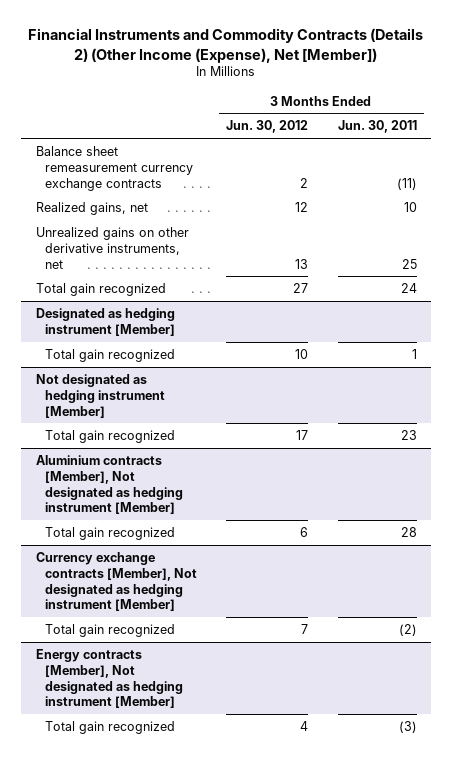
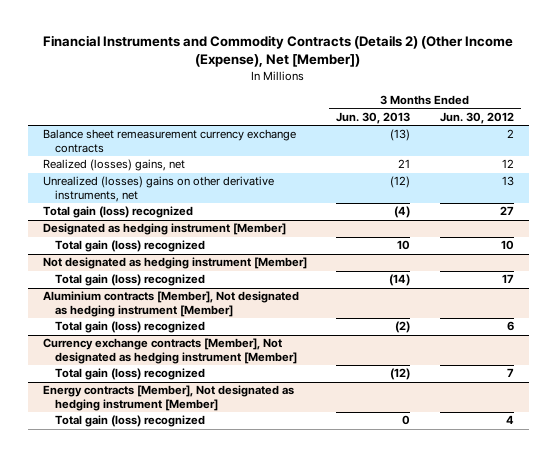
- | 3 Months Ended Jun. 30, 2012 | 3 Months Ended Jun. 30, 2011
+ | 3 Months Ended Jun. 30, 2013 | 3 Months Ended Jun. 30, 2012
- Realized gains, net | 12 | 10
- Unrealized gains on other derivative instruments, net | 13 | 25
- Total gain recognized | 27 | 24
+ Realized (losses) gains, net | 21 | 12
+ Unrealized (losses) gains on other derivative instruments, net | (12) | 13
+ Total gain (loss) recognized | (4) | 27
@ Designated as hedging instrument [Member]
- Total gain recognized | 10 | 1
+ Total gain (loss) recognized | 10 | 10
@ Not designated as hedging instrument [Member]
- Total gain recognized | 17 | 23
+ Total gain (loss) recognized | (14) | 17
@ Aluminium contracts [Member], Not designated as hedging instrument [Member]
- Total gain recognized | 6 | 28
+ Total gain (loss) recognized | (2) | 6
@ Currency exchange contracts [Member], Not designated as hedging instrument [Member]
- Total gain recognized | 7 | (2)
+ Total gain (loss) recognized | (12) | 7
@ Energy contracts [Member], Not designated as hedging instrument [Member]
- Total gain recognized | 4 | (3)
+ Total gain (loss) recognized | 0 | 4

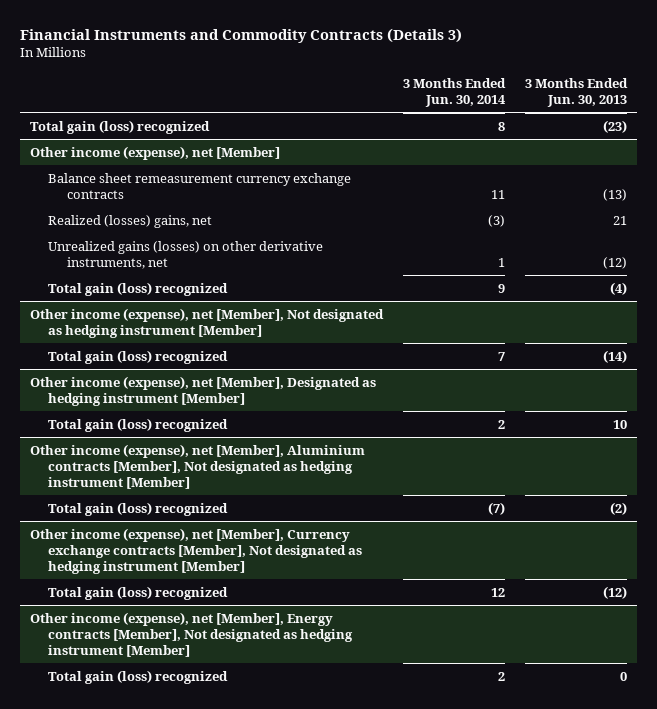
- Financial Instruments and Commodity Contracts (Details 2) (Other Income (Expense), Net [Member])
+ Financial Instruments and Commodity Contracts (Details 3)
- | 3 Months Ended Jun. 30, 2013 | 3 Months Ended Jun. 30, 2012
+ | 3 Months Ended Jun. 30, 2014 | 3 Months Ended Jun. 30, 2013
+ Total gain (loss) recognized | 8 | (23)
+ Other income (expense), net [Member]
- Unrealized (losses) gains on other derivative instruments, net | (12) | 13
+ Unrealized gains (losses) on other derivative instruments, net | 1 | (12)
- Designated as hedging instrument [Member]
- Total gain (loss) recognized | 10 | 10
- Not designated as hedging instrument [Member]
+ Other income (expense), net [Member], Not designated as hedging instrument [Member]
- Aluminium contracts [Member], Not designated as hedging instrument [Member]
+ Other income (expense), net [Member], Designated as hedging instrument [Member]
+ Total gain (loss) recognized | 2 | 10
+ Other income (expense), net [Member], Aluminium contracts [Member], Not designated as hedging instrument [Member]
- Currency exchange contracts [Member], Not designated as hedging instrument [Member]
+ Other income (expense), net [Member], Currency exchange contracts [Member], Not designated as hedging instrument [Member]
- Energy contracts [Member], Not designated as hedging instrument [Member]
+ Other income (expense), net [Member], Energy contracts [Member], Not designated as hedging instrument [Member]

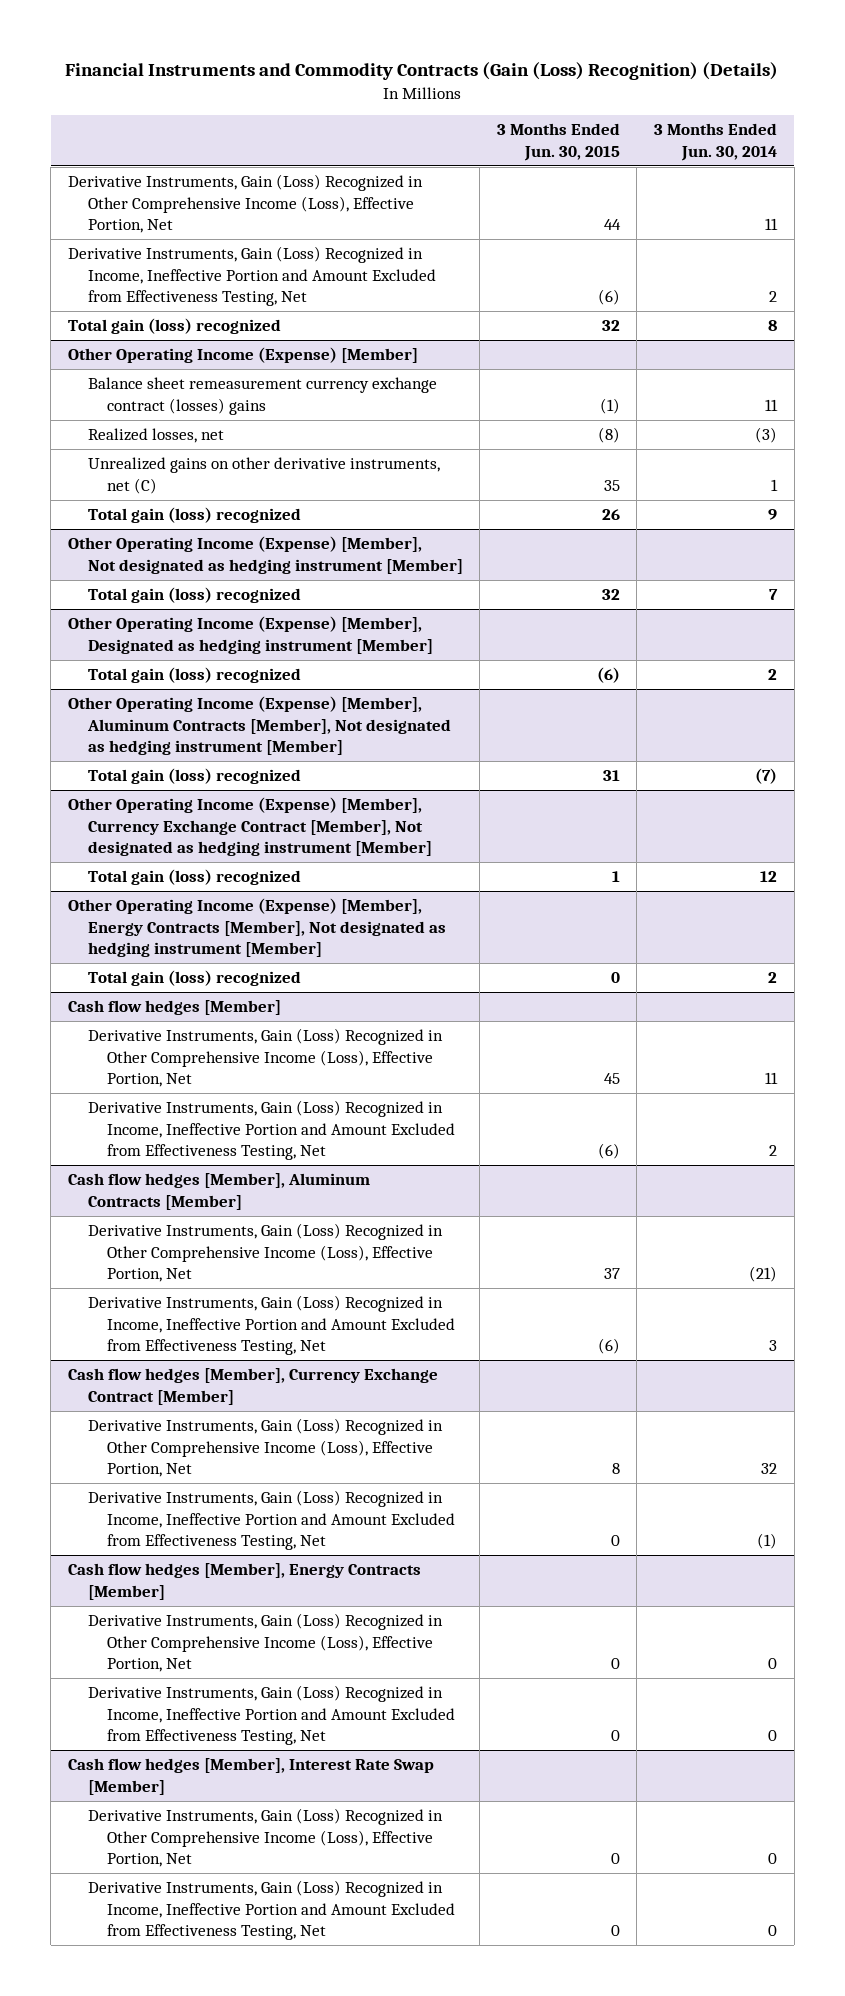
- Financial Instruments and Commodity Contracts (Details 3)
+ Financial Instruments and Commodity Contracts (Gain (Loss) Recognition) (Details)
- | 3 Months Ended Jun. 30, 2014 | 3 Months Ended Jun. 30, 2013
+ | 3 Months Ended Jun. 30, 2015 | 3 Months Ended Jun. 30, 2014
+ Derivative Instruments, Gain (Loss) Recognized in Other Comprehensive Income (Loss), Effective Portion, Net | 44 | 11
+ Derivative Instruments, Gain (Loss) Recognized in Income, Ineffective Portion and Amount Excluded from Effectiveness Testing, Net | (6) | 2
- Other income (expense), net [Member]
- Balance sheet remeasurement currency exchange contracts | 11 | (13)
- Realized (losses) gains, net | (3) | 21
- Unrealized gains (losses) on other derivative instruments, net | 1 | (12)
+ Other Operating Income (Expense) [Member]
+ Balance sheet remeasurement currency exchange contract (losses) gains | (1) | 11
+ Realized losses, net | (8) | (3)
+ Unrealized gains on other derivative instruments, net (C) | 35 | 1
- Other income (expense), net [Member], Not designated as hedging instrument [Member]
+ Other Operating Income (Expense) [Member], Not designated as hedging instrument [Member]
- Other income (expense), net [Member], Designated as hedging instrument [Member]
+ Other Operating Income (Expense) [Member], Designated as hedging instrument [Member]
- Other income (expense), net [Member], Aluminium contracts [Member], Not designated as hedging instrument [Member]
+ Other Operating Income (Expense) [Member], Aluminum Contracts [Member], Not designated as hedging instrument [Member]
- Other income (expense), net [Member], Currency exchange contracts [Member], Not designated as hedging instrument [Member]
+ Other Operating Income (Expense) [Member], Currency Exchange Contract [Member], Not designated as hedging instrument [Member]
- Other income (expense), net [Member], Energy contracts [Member], Not designated as hedging instrument [Member]
+ Other Operating Income (Expense) [Member], Energy Contracts [Member], Not designated as hedging instrument [Member]
+ Cash flow hedges [Member]
+ Derivative Instruments, Gain (Loss) Recognized in Other Comprehensive Income (Loss), Effective Portion, Net | 45 | 11
+ Derivative Instruments, Gain (Loss) Recognized in Income, Ineffective Portion and Amount Excluded from Effectiveness Testing, Net | (6) | 2
+ Cash flow hedges [Member], Aluminum Contracts [Member]
+ Derivative Instruments, Gain (Loss) Recognized in Other Comprehensive Income (Loss), Effective Portion, Net | 37 | (21)
+ Derivative Instruments, Gain (Loss) Recognized in Income, Ineffective Portion and Amount Excluded from Effectiveness Testing, Net | (6) | 3
+ Cash flow hedges [Member], Currency Exchange Contract [Member]
+ Derivative Instruments, Gain (Loss) Recognized in Other Comprehensive Income (Loss), Effective Portion, Net | 8 | 32
+ Derivative Instruments, Gain (Loss) Recognized in Income, Ineffective Portion and Amount Excluded from Effectiveness Testing, Net | 0 | (1)
+ Cash flow hedges [Member], Energy Contracts [Member]
+ Derivative Instruments, Gain (Loss) Recognized in Other Comprehensive Income (Loss), Effective Portion, Net | 0 | 0
+ Derivative Instruments, Gain (Loss) Recognized in Income, Ineffective Portion and Amount Excluded from Effectiveness Testing, Net | 0 | 0
+ Cash flow hedges [Member], Interest Rate Swap [Member]
+ Derivative Instruments, Gain (Loss) Recognized in Other Comprehensive Income (Loss), Effective Portion, Net | 0 | 0
+ Derivative Instruments, Gain (Loss) Recognized in Income, Ineffective Portion and Amount Excluded from Effectiveness Testing, Net | 0 | 0

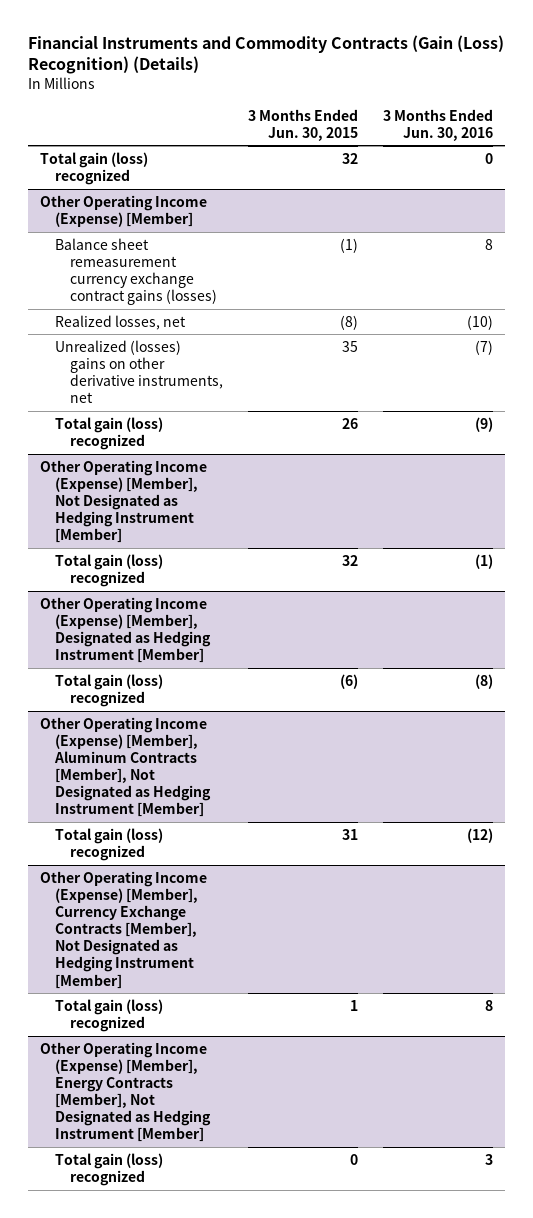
- | 3 Months Ended Jun. 30, 2015 | 3 Months Ended Jun. 30, 2014
+ | 3 Months Ended Jun. 30, 2015 | 3 Months Ended Jun. 30, 2016
- Derivative Instruments, Gain (Loss) Recognized in Other Comprehensive Income (Loss), Effective Portion, Net | 44 | 11
- Derivative Instruments, Gain (Loss) Recognized in Income, Ineffective Portion and Amount Excluded from Effectiveness Testing, Net | (6) | 2
@ Other Operating Income (Expense) [Member]
- Balance sheet remeasurement currency exchange contract (losses) gains | (1) | 11
+ Balance sheet remeasurement currency exchange contract gains (losses) | (1) | 8
- Unrealized gains on other derivative instruments, net (C) | 35 | 1
+ Unrealized (losses) gains on other derivative instruments, net | 35 | (7)
- Other Operating Income (Expense) [Member], Not designated as hedging instrument [Member]
+ Other Operating Income (Expense) [Member], Not Designated as Hedging Instrument [Member]
- Other Operating Income (Expense) [Member], Designated as hedging instrument [Member]
+ Other Operating Income (Expense) [Member], Designated as Hedging Instrument [Member]
- Other Operating Income (Expense) [Member], Aluminum Contracts [Member], Not designated as hedging instrument [Member]
+ Other Operating Income (Expense) [Member], Aluminum Contracts [Member], Not Designated as Hedging Instrument [Member]
- Other Operating Income (Expense) [Member], Currency Exchange Contract [Member], Not designated as hedging instrument [Member]
+ Other Operating Income (Expense) [Member], Currency Exchange Contracts [Member], Not Designated as Hedging Instrument [Member]
- Other Operating Income (Expense) [Member], Energy Contracts [Member], Not designated as hedging instrument [Member]
+ Other Operating Income (Expense) [Member], Energy Contracts [Member], Not Designated as Hedging Instrument [Member]
- Cash flow hedges [Member]
- Derivative Instruments, Gain (Loss) Recognized in Other Comprehensive Income (Loss), Effective Portion, Net | 45 | 11
- Derivative Instruments, Gain (Loss) Recognized in Income, Ineffective Portion and Amount Excluded from Effectiveness Testing, Net | (6) | 2
- Cash flow hedges [Member], Aluminum Contracts [Member]
- Derivative Instruments, Gain (Loss) Recognized in Other Comprehensive Income (Loss), Effective Portion, Net | 37 | (21)
- Derivative Instruments, Gain (Loss) Recognized in Income, Ineffective Portion and Amount Excluded from Effectiveness Testing, Net | (6) | 3
- Cash flow hedges [Member], Currency Exchange Contract [Member]
- Derivative Instruments, Gain (Loss) Recognized in Other Comprehensive Income (Loss), Effective Portion, Net | 8 | 32
- Derivative Instruments, Gain (Loss) Recognized in Income, Ineffective Portion and Amount Excluded from Effectiveness Testing, Net | 0 | (1)
- Cash flow hedges [Member], Energy Contracts [Member]
- Derivative Instruments, Gain (Loss) Recognized in Other Comprehensive Income (Loss), Effective Portion, Net | 0 | 0
- Derivative Instruments, Gain (Loss) Recognized in Income, Ineffective Portion and Amount Excluded from Effectiveness Testing, Net | 0 | 0
- Cash flow hedges [Member], Interest Rate Swap [Member]
- Derivative Instruments, Gain (Loss) Recognized in Other Comprehensive Income (Loss), Effective Portion, Net | 0 | 0
- Derivative Instruments, Gain (Loss) Recognized in Income, Ineffective Portion and Amount Excluded from Effectiveness Testing, Net | 0 | 0

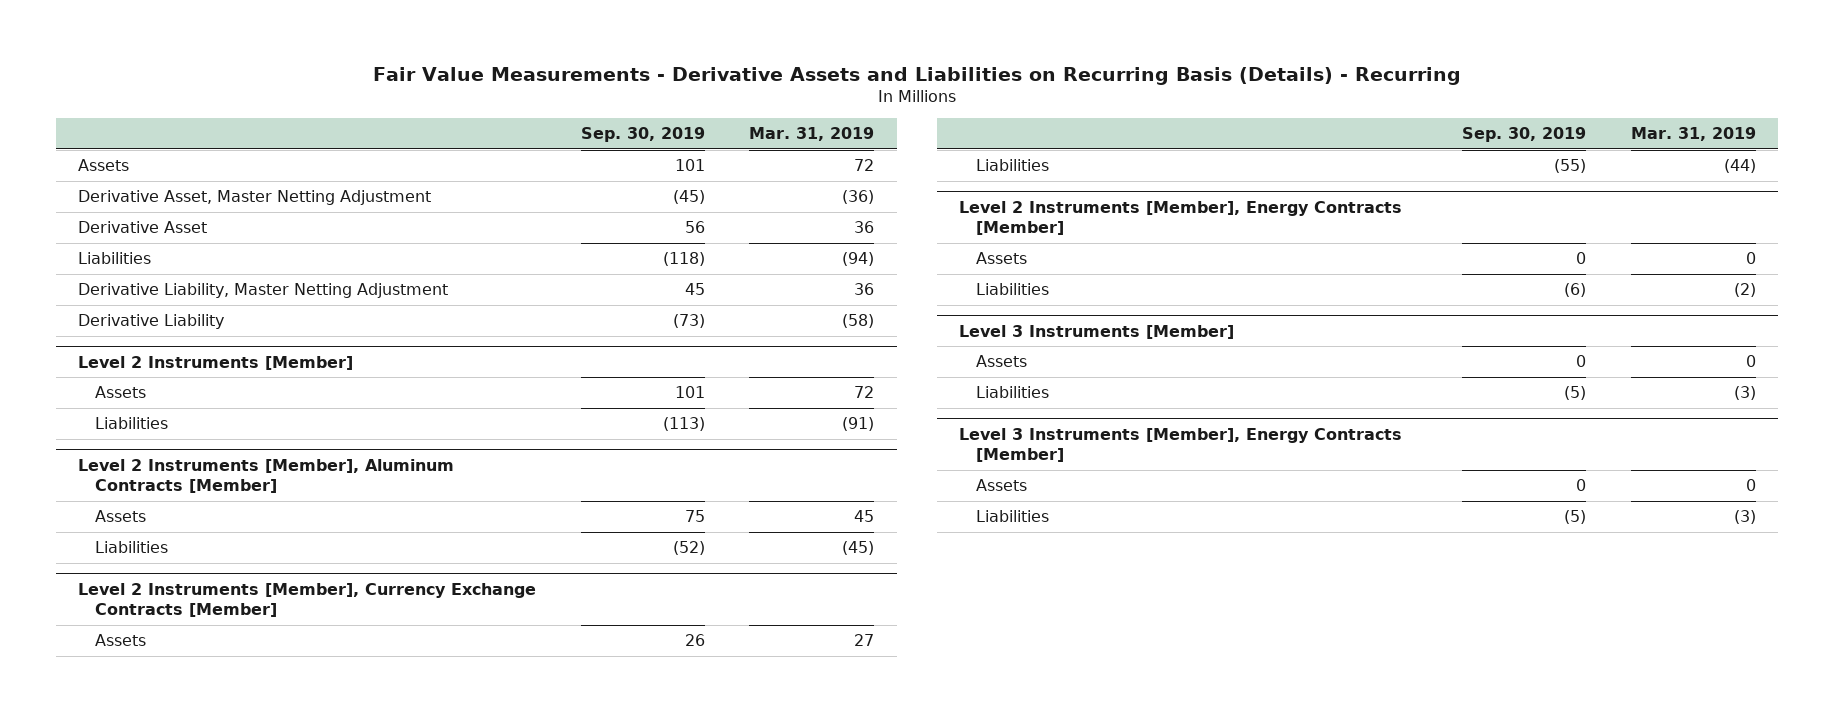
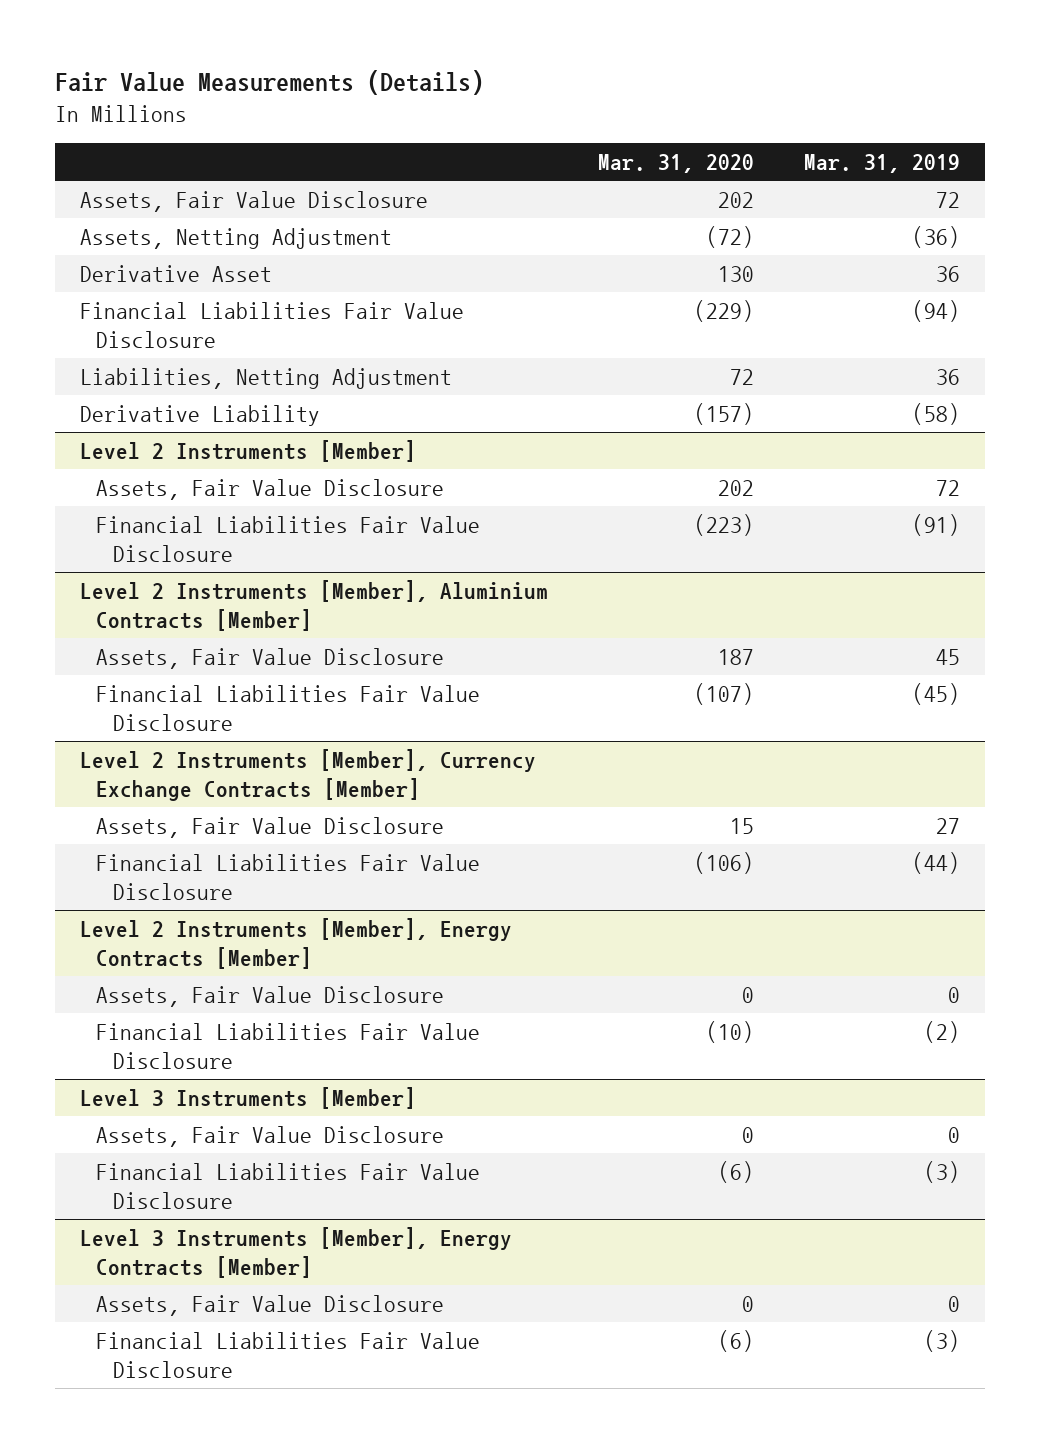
- Fair Value Measurements - Derivative Assets and Liabilities on Recurring Basis (Details) - Recurring
+ Fair Value Measurements (Details)
- | Sep. 30, 2019 | Mar. 31, 2019
+ | Mar. 31, 2020 | Mar. 31, 2019
- Assets | 101 | 72
- Derivative Asset, Master Netting Adjustment | (45) | (36)
+ Assets, Fair Value Disclosure | 202 | 72
+ Assets, Netting Adjustment | (72) | (36)
- Liabilities | (118) | (94)
- Derivative Liability, Master Netting Adjustment | 45 | 36
+ Financial Liabilities Fair Value Disclosure | (229) | (94)
+ Liabilities, Netting Adjustment | 72 | 36
@ Level 2 Instruments [Member]
- Assets | 101 | 72
- Liabilities | (113) | (91)
- Level 2 Instruments [Member], Aluminum Contracts [Member]
- Assets | 75 | 45
- Liabilities | (52) | (45)
@ Level 2 Instruments [Member]
+ Assets, Fair Value Disclosure | 202 | 72
+ Financial Liabilities Fair Value Disclosure | (223) | (91)
+ Level 2 Instruments [Member], Aluminium Contracts [Member]
+ Assets, Fair Value Disclosure | 187 | 45
+ Financial Liabilities Fair Value Disclosure | (107) | (45)
@ Level 2 Instruments [Member], Currency Exchange Contracts [Member]
- Assets | 26 | 27
- Liabilities | (55) | (44)
+ Assets, Fair Value Disclosure | 15 | 27
+ Financial Liabilities Fair Value Disclosure | (106) | (44)
@ Level 2 Instruments [Member], Energy Contracts [Member]
- Assets | 0 | 0
- Liabilities | (6) | (2)
+ Assets, Fair Value Disclosure | 0 | 0
+ Financial Liabilities Fair Value Disclosure | (10) | (2)
@ Level 3 Instruments [Member]
- Assets | 0 | 0
- Liabilities | (5) | (3)
+ Assets, Fair Value Disclosure | 0 | 0
+ Financial Liabilities Fair Value Disclosure | (6) | (3)
@ Level 3 Instruments [Member], Energy Contracts [Member]
- Assets | 0 | 0
- Liabilities | (5) | (3)
+ Assets, Fair Value Disclosure | 0 | 0
+ Financial Liabilities Fair Value Disclosure | (6) | (3)

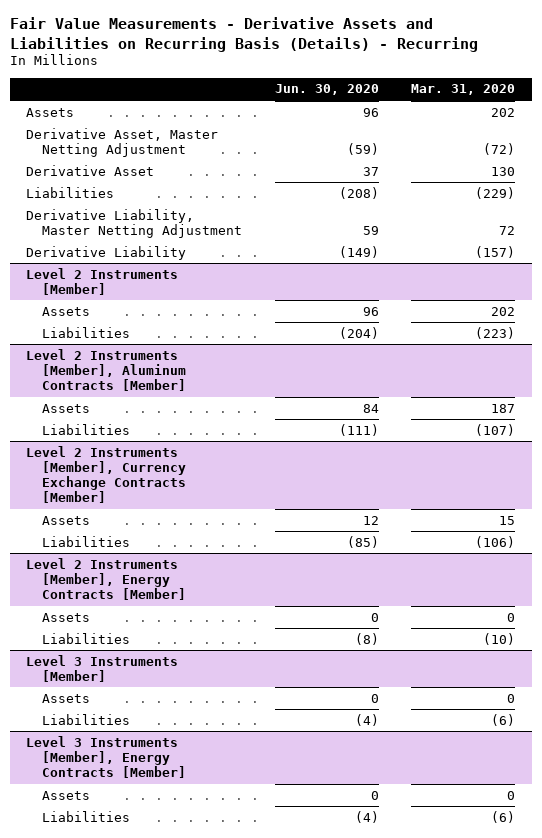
- Fair Value Measurements (Details)
+ Fair Value Measurements - Derivative Assets and Liabilities on Recurring Basis (Details) - Recurring
- | Mar. 31, 2020 | Mar. 31, 2019
+ | Jun. 30, 2020 | Mar. 31, 2020
- Assets, Fair Value Disclosure | 202 | 72
- Assets, Netting Adjustment | (72) | (36)
+ Assets | 96 | 202
+ Derivative Asset, Master Netting Adjustment | (59) | (72)
- Financial Liabilities Fair Value Disclosure | (229) | (94)
- Liabilities, Netting Adjustment | 72 | 36
+ Liabilities | (208) | (229)
+ Derivative Liability, Master Netting Adjustment | 59 | 72
@ Level 2 Instruments [Member]
- Assets, Fair Value Disclosure | 202 | 72
- Financial Liabilities Fair Value Disclosure | (223) | (91)
- Level 2 Instruments [Member], Aluminium Contracts [Member]
- Assets, Fair Value Disclosure | 187 | 45
- Financial Liabilities Fair Value Disclosure | (107) | (45)
@ Level 2 Instruments [Member]
+ Assets | 96 | 202
+ Liabilities | (204) | (223)
+ Level 2 Instruments [Member], Aluminum Contracts [Member]
+ Assets | 84 | 187
+ Liabilities | (111) | (107)
@ Level 2 Instruments [Member], Currency Exchange Contracts [Member]
- Assets, Fair Value Disclosure | 15 | 27
- Financial Liabilities Fair Value Disclosure | (106) | (44)
+ Assets | 12 | 15
+ Liabilities | (85) | (106)
@ Level 2 Instruments [Member], Energy Contracts [Member]
- Assets, Fair Value Disclosure | 0 | 0
- Financial Liabilities Fair Value Disclosure | (10) | (2)
+ Assets | 0 | 0
+ Liabilities | (8) | (10)
@ Level 3 Instruments [Member]
- Assets, Fair Value Disclosure | 0 | 0
- Financial Liabilities Fair Value Disclosure | (6) | (3)
+ Assets | 0 | 0
+ Liabilities | (4) | (6)
@ Level 3 Instruments [Member], Energy Contracts [Member]
- Assets, Fair Value Disclosure | 0 | 0
- Financial Liabilities Fair Value Disclosure | (6) | (3)
+ Assets | 0 | 0
+ Liabilities | (4) | (6)

